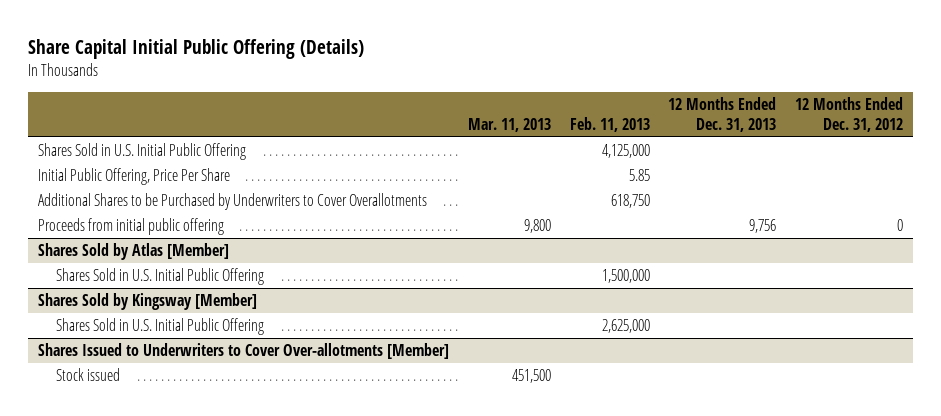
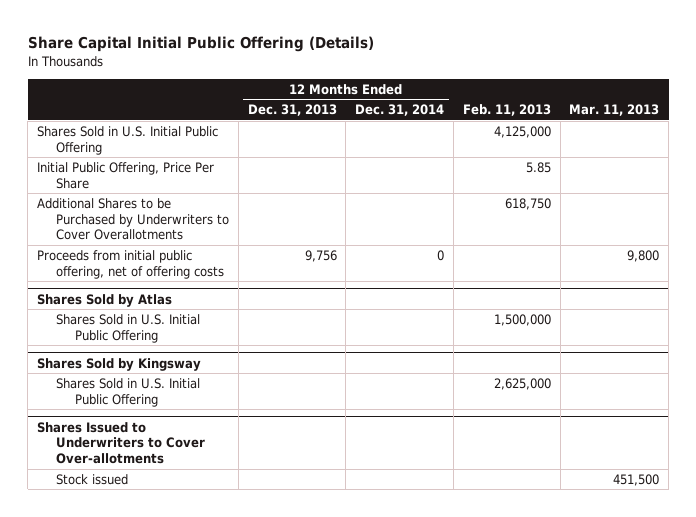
- | Mar. 11, 2013 | Feb. 11, 2013 | 12 Months Ended Dec. 31, 2013 | 12 Months Ended Dec. 31, 2012
+ | 12 Months Ended Dec. 31, 2013 | 12 Months Ended Dec. 31, 2014 | Feb. 11, 2013 | Mar. 11, 2013
- Proceeds from initial public offering | 9,800 | | 9,756 | 0
- Shares Sold by Atlas [Member]
+ Proceeds from initial public offering, net of offering costs | 9,756 | 0 | | 9,800
+ Shares Sold by Atlas
- Shares Sold by Kingsway [Member]
+ Shares Sold by Kingsway
- Shares Issued to Underwriters to Cover Over-allotments [Member]
+ Shares Issued to Underwriters to Cover Over-allotments

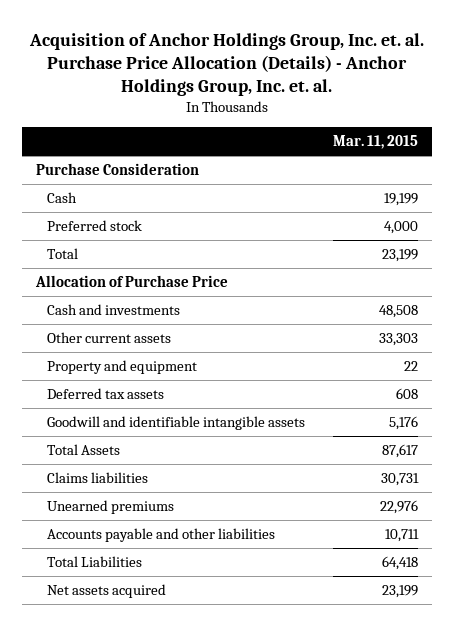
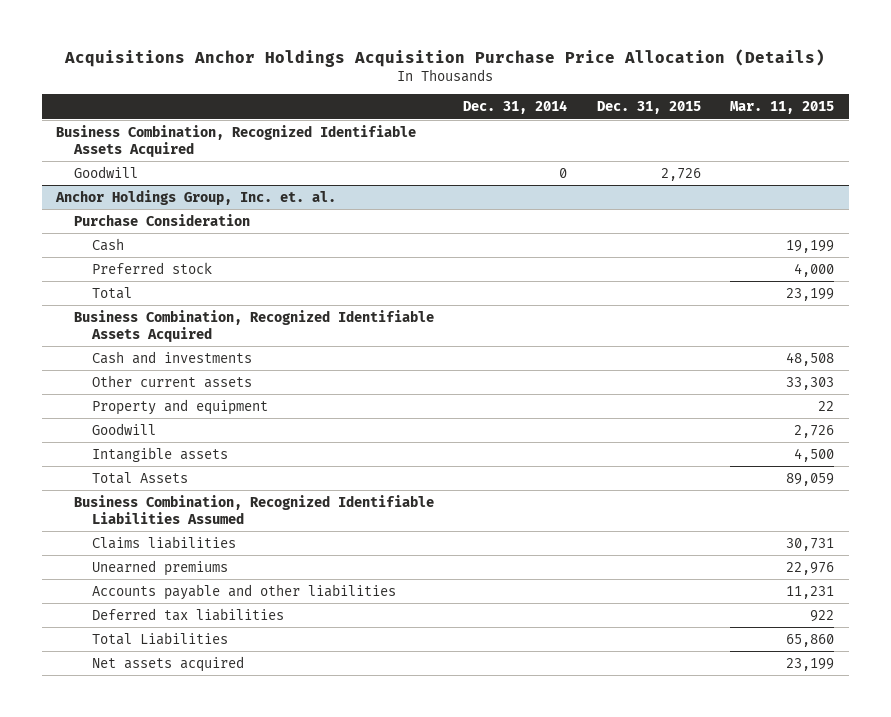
- Acquisition of Anchor Holdings Group, Inc. et. al. Purchase Price Allocation (Details) - Anchor Holdings Group, Inc. et. al.
+ Acquisitions Anchor Holdings Acquisition Purchase Price Allocation (Details)
- | Mar. 11, 2015
+ | Dec. 31, 2014 | Dec. 31, 2015 | Mar. 11, 2015
+ Business Combination, Recognized Identifiable Assets Acquired
+ Goodwill | 0 | 2,726 |
+ Anchor Holdings Group, Inc. et. al.
- Allocation of Purchase Price
+ Business Combination, Recognized Identifiable Assets Acquired
- Deferred tax assets | 608
- Goodwill and identifiable intangible assets | 5,176
- Total Assets | 87,617
+ Goodwill | | | 2,726
+ Intangible assets | | | 4,500
+ Total Assets | | | 89,059
+ Business Combination, Recognized Identifiable Liabilities Assumed
- Accounts payable and other liabilities | 10,711
- Total Liabilities | 64,418
+ Accounts payable and other liabilities | | | 11,231
+ Deferred tax liabilities | | | 922
+ Total Liabilities | | | 65,860

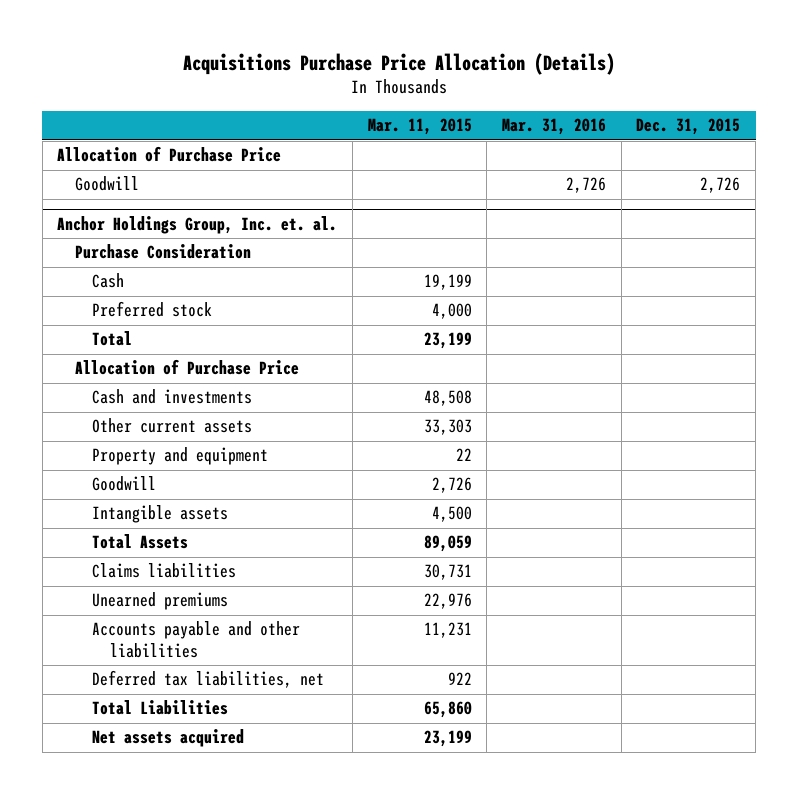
- Acquisitions Anchor Holdings Acquisition Purchase Price Allocation (Details)
+ Acquisitions Purchase Price Allocation (Details)
- | Dec. 31, 2014 | Dec. 31, 2015 | Mar. 11, 2015
+ | Mar. 11, 2015 | Mar. 31, 2016 | Dec. 31, 2015
- Business Combination, Recognized Identifiable Assets Acquired
+ Allocation of Purchase Price
@ Anchor Holdings Group, Inc. et. al.
- Business Combination, Recognized Identifiable Assets Acquired
+ Allocation of Purchase Price
- Business Combination, Recognized Identifiable Liabilities Assumed
- Deferred tax liabilities | | | 922
+ Deferred tax liabilities, net | 922 | |

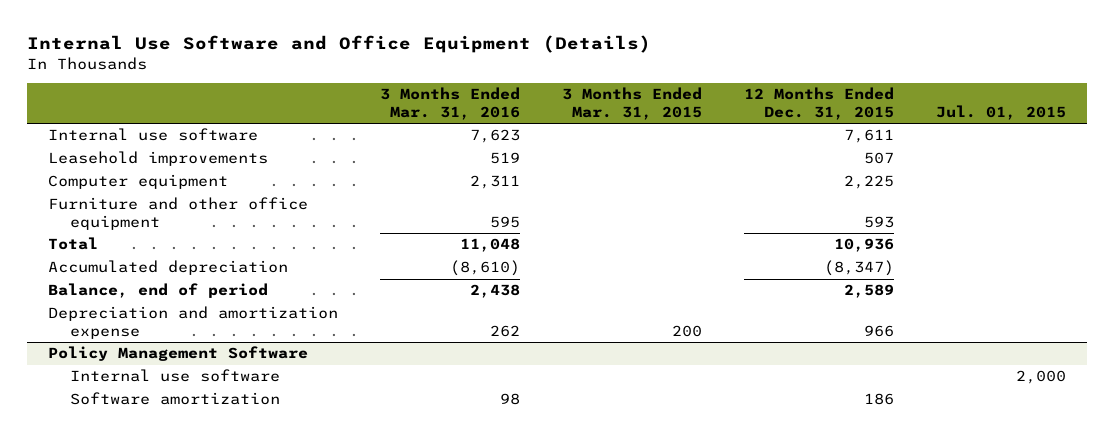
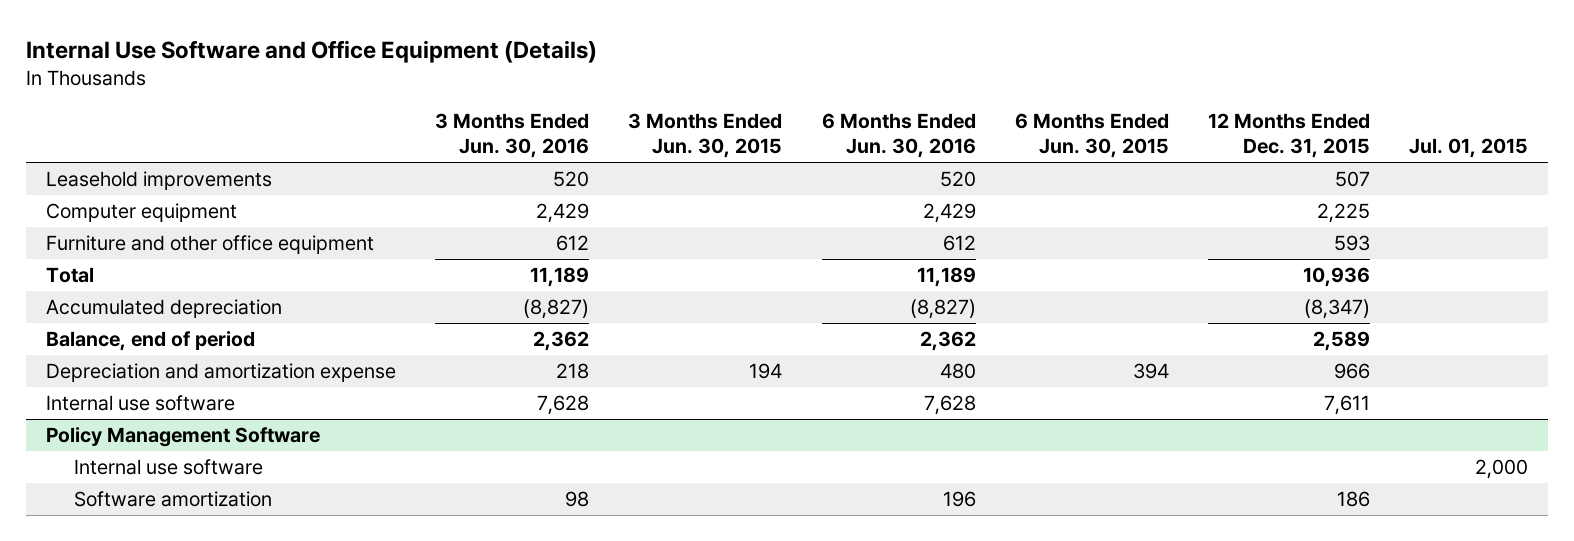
- | 3 Months Ended Mar. 31, 2016 | 3 Months Ended Mar. 31, 2015 | 12 Months Ended Dec. 31, 2015 | Jul. 01, 2015
+ | 3 Months Ended Jun. 30, 2016 | 3 Months Ended Jun. 30, 2015 | 6 Months Ended Jun. 30, 2016 | 6 Months Ended Jun. 30, 2015 | 12 Months Ended Dec. 31, 2015 | Jul. 01, 2015
moved down: Internal use software | 7,628 | | 7,628 | | 7,611 |

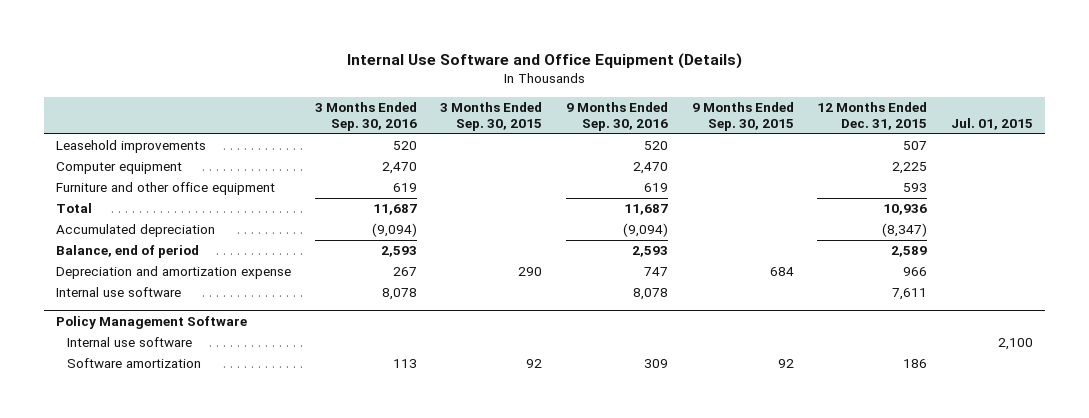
- | 3 Months Ended Jun. 30, 2016 | 3 Months Ended Jun. 30, 2015 | 6 Months Ended Jun. 30, 2016 | 6 Months Ended Jun. 30, 2015 | 12 Months Ended Dec. 31, 2015 | Jul. 01, 2015
+ | 3 Months Ended Sep. 30, 2016 | 3 Months Ended Sep. 30, 2015 | 9 Months Ended Sep. 30, 2016 | 9 Months Ended Sep. 30, 2015 | 12 Months Ended Dec. 31, 2015 | Jul. 01, 2015
@ Policy Management Software
- Internal use software | | | | | | 2,000
+ Internal use software | | | | | | 2,100

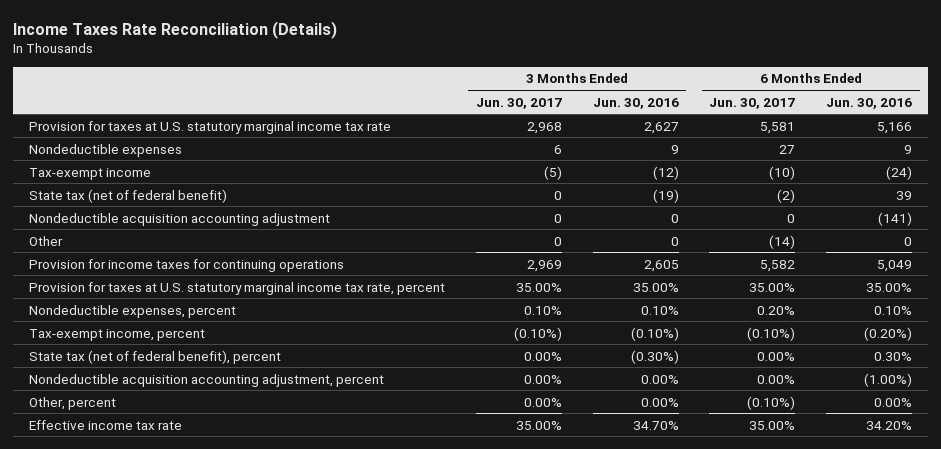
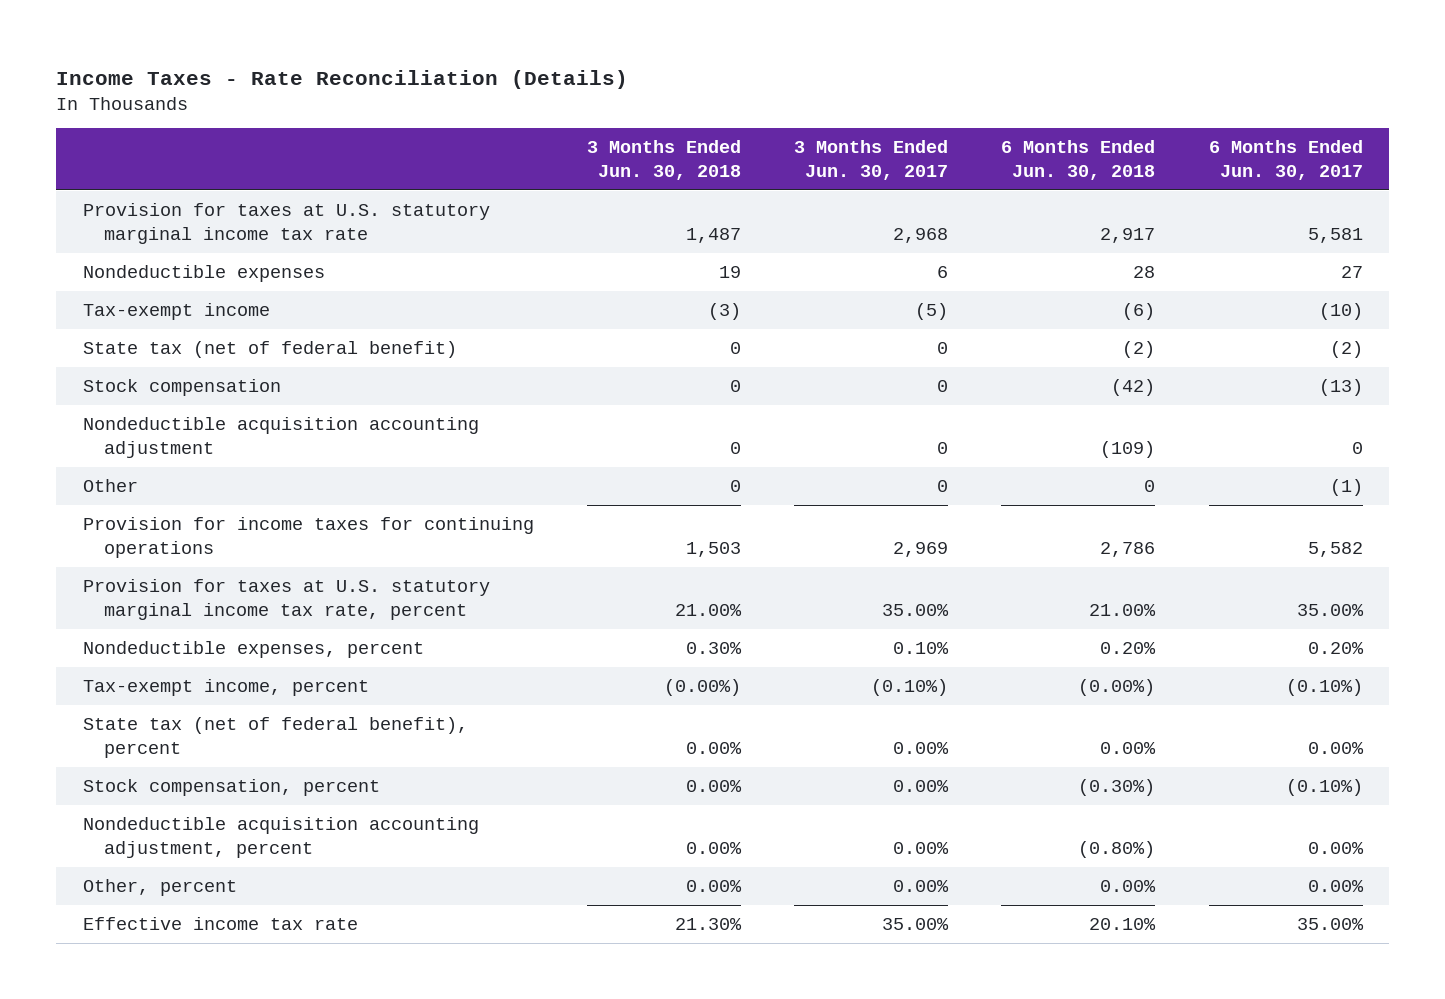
- Income Taxes Rate Reconciliation (Details)
+ Income Taxes - Rate Reconciliation (Details)
- | 3 Months Ended Jun. 30, 2017 | 3 Months Ended Jun. 30, 2016 | 6 Months Ended Jun. 30, 2017 | 6 Months Ended Jun. 30, 2016
+ | 3 Months Ended Jun. 30, 2018 | 3 Months Ended Jun. 30, 2017 | 6 Months Ended Jun. 30, 2018 | 6 Months Ended Jun. 30, 2017
+ Stock compensation | 0 | 0 | (42) | (13)
- Other | 0 | 0 | (14) | 0
+ Other | 0 | 0 | 0 | (1)
+ Stock compensation, percent | 0.00% | 0.00% | (0.30%) | (0.10%)
- Other, percent | 0.00% | 0.00% | (0.10%) | 0.00%
+ Other, percent | 0.00% | 0.00% | 0.00% | 0.00%

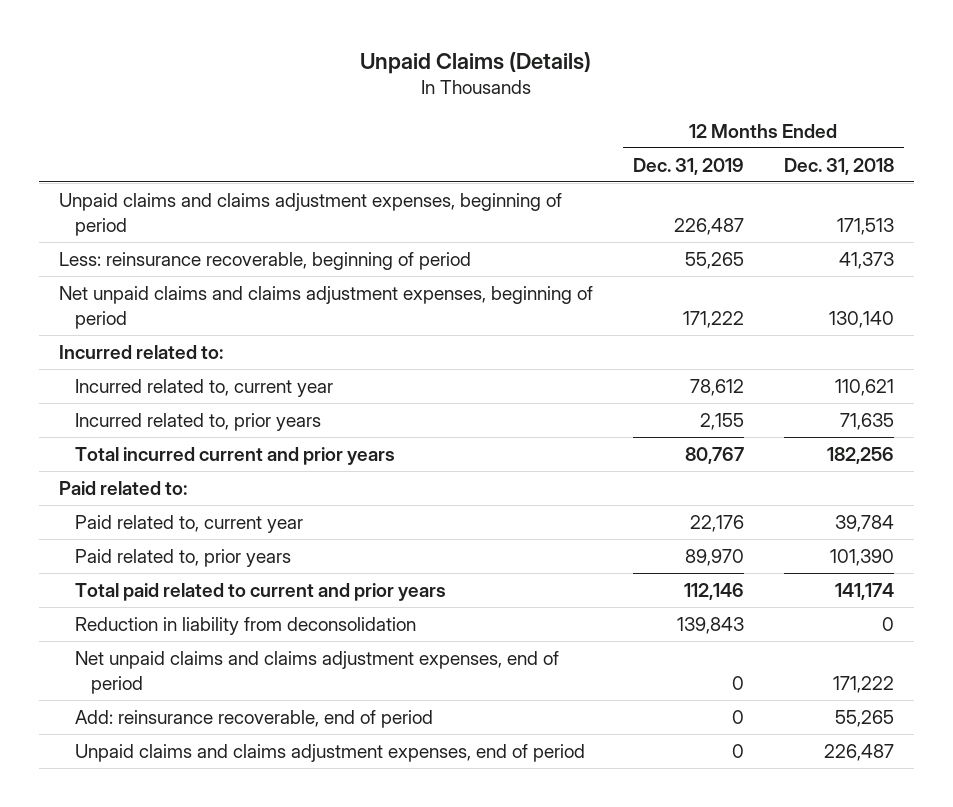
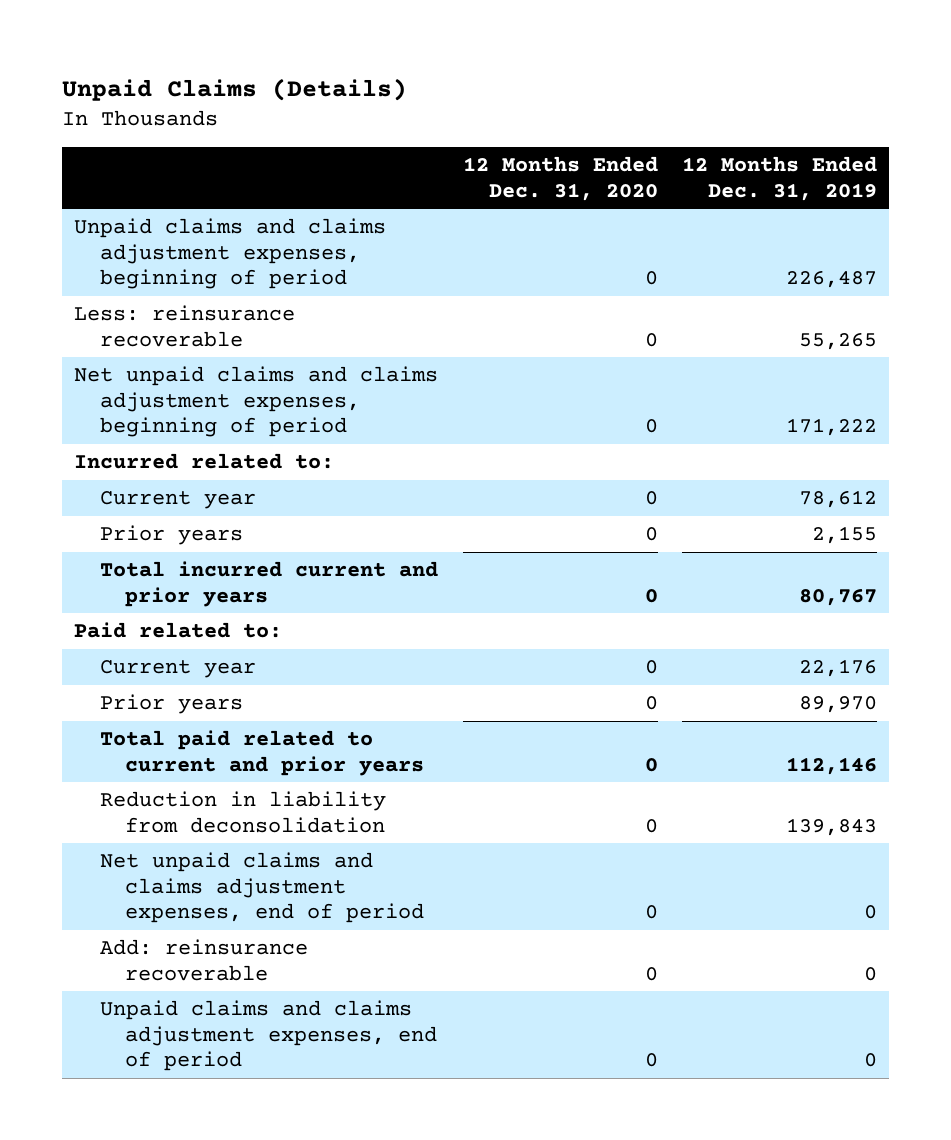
- | 12 Months Ended Dec. 31, 2019 | 12 Months Ended Dec. 31, 2018
+ | 12 Months Ended Dec. 31, 2020 | 12 Months Ended Dec. 31, 2019
- Less: reinsurance recoverable, beginning of period | 55,265 | 41,373
+ Less: reinsurance recoverable | 0 | 55,265
- Incurred related to, current year | 78,612 | 110,621
- Incurred related to, prior years | 2,155 | 71,635
+ Current year | 0 | 78,612
+ Prior years | 0 | 2,155
- Paid related to, current year | 22,176 | 39,784
- Paid related to, prior years | 89,970 | 101,390
+ Current year | 0 | 22,176
+ Prior years | 0 | 89,970
- Add: reinsurance recoverable, end of period | 0 | 55,265
+ Add: reinsurance recoverable | 0 | 0

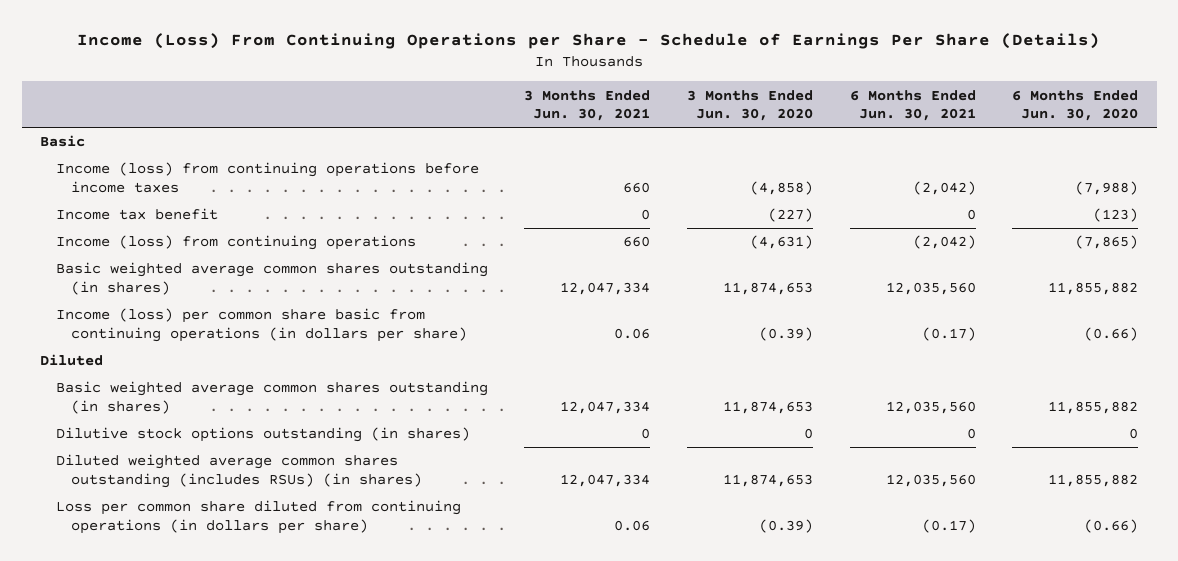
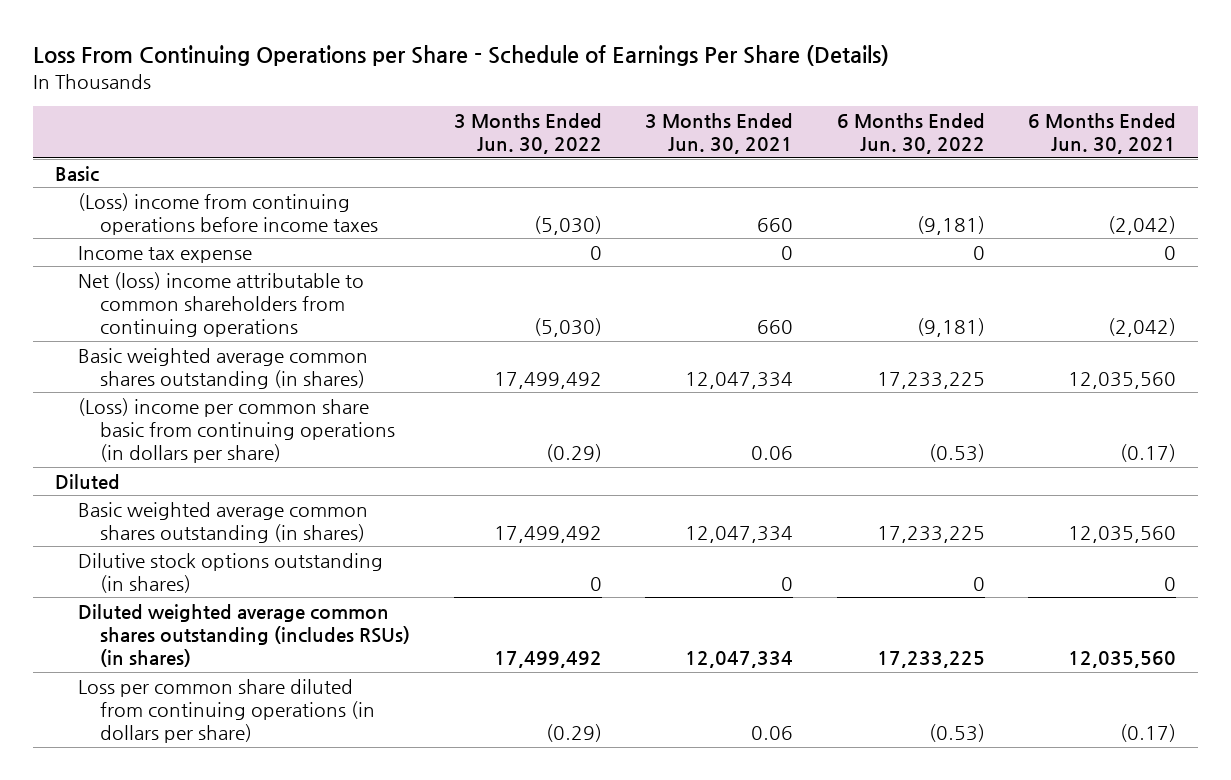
- Income (Loss) From Continuing Operations per Share - Schedule of Earnings Per Share (Details)
+ Loss From Continuing Operations per Share - Schedule of Earnings Per Share (Details)
- | 3 Months Ended Jun. 30, 2021 | 3 Months Ended Jun. 30, 2020 | 6 Months Ended Jun. 30, 2021 | 6 Months Ended Jun. 30, 2020
+ | 3 Months Ended Jun. 30, 2022 | 3 Months Ended Jun. 30, 2021 | 6 Months Ended Jun. 30, 2022 | 6 Months Ended Jun. 30, 2021
- Income (loss) from continuing operations before income taxes | 660 | (4,858) | (2,042) | (7,988)
- Income tax benefit | 0 | (227) | 0 | (123)
- Income (loss) from continuing operations | 660 | (4,631) | (2,042) | (7,865)
+ (Loss) income from continuing operations before income taxes | (5,030) | 660 | (9,181) | (2,042)
+ Income tax expense | 0 | 0 | 0 | 0
+ Net (loss) income attributable to common shareholders from continuing operations | (5,030) | 660 | (9,181) | (2,042)
- Income (loss) per common share basic from continuing operations (in dollars per share) | 0.06 | (0.39) | (0.17) | (0.66)
+ (Loss) income per common share basic from continuing operations (in dollars per share) | (0.29) | 0.06 | (0.53) | (0.17)

